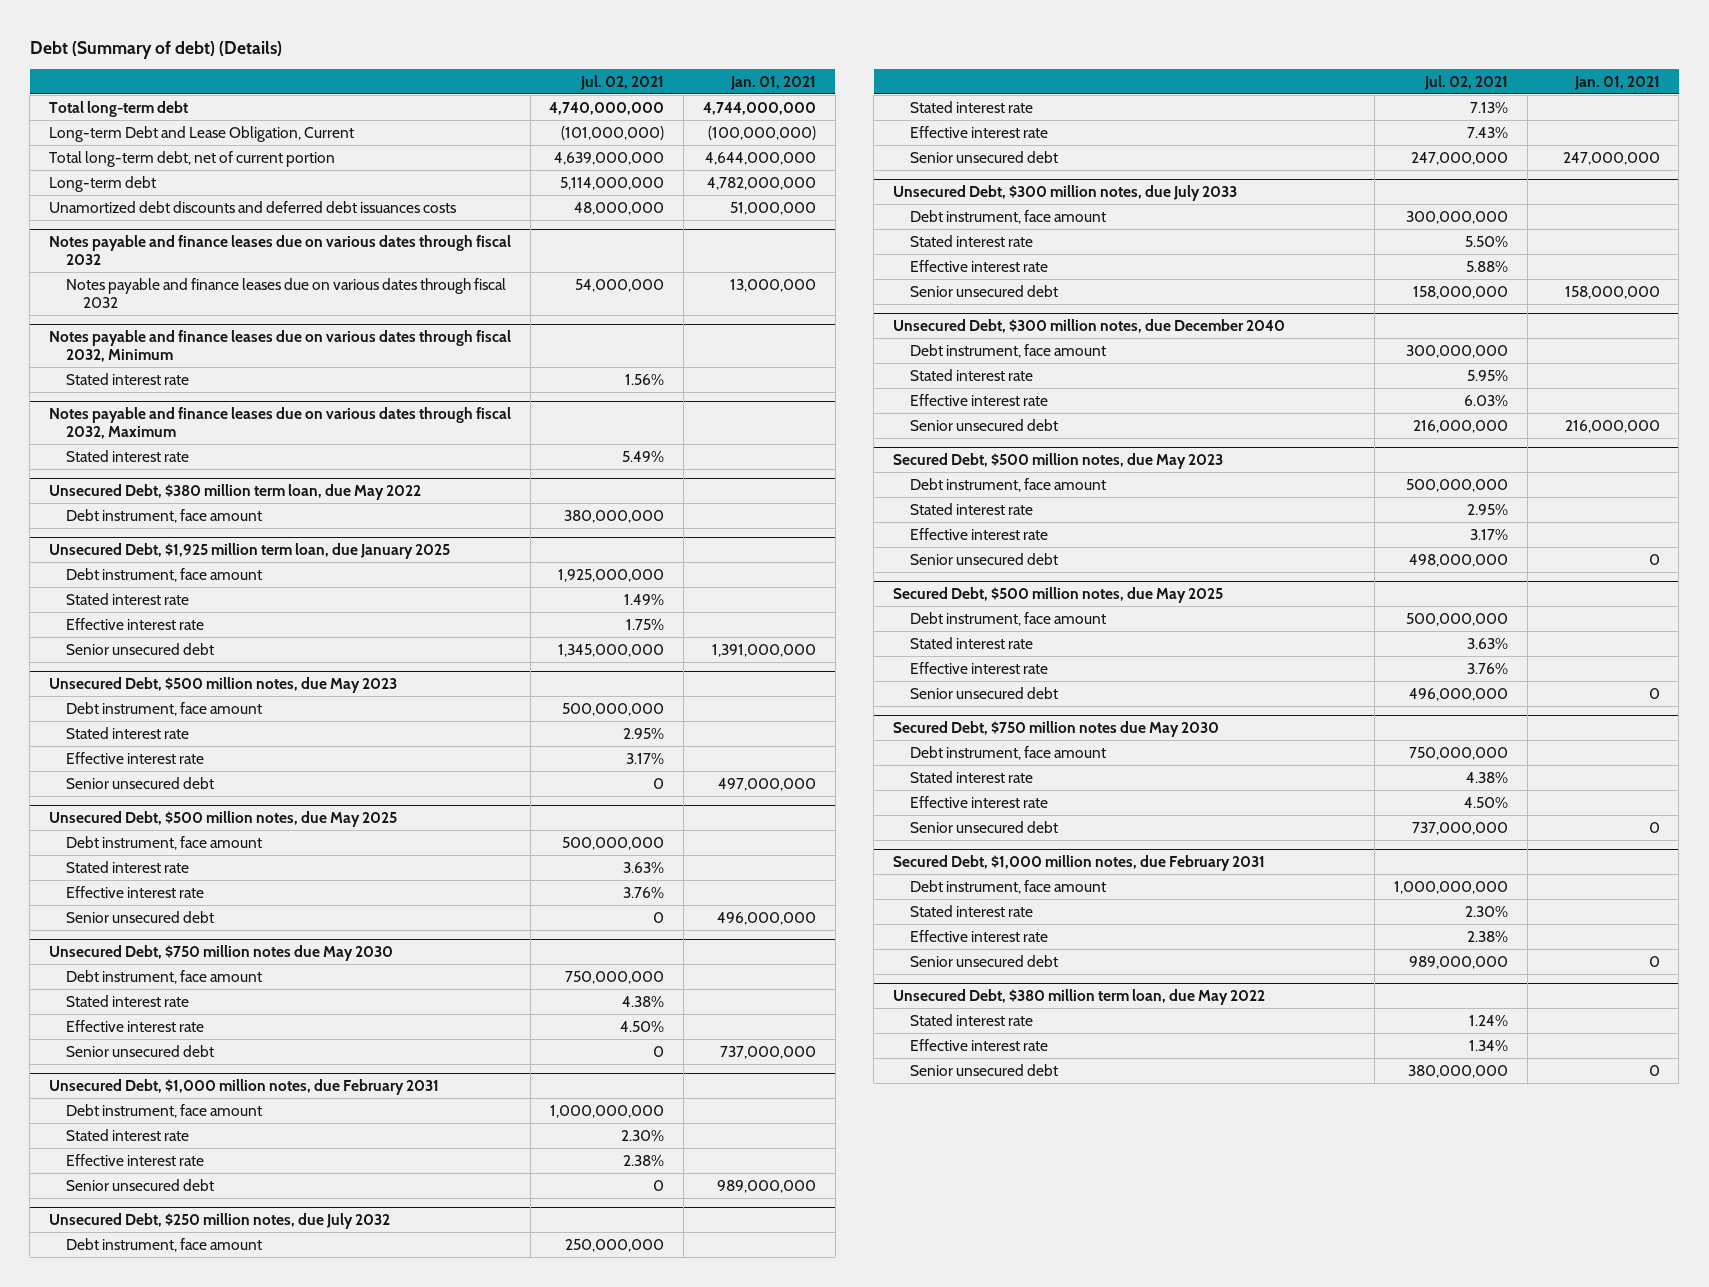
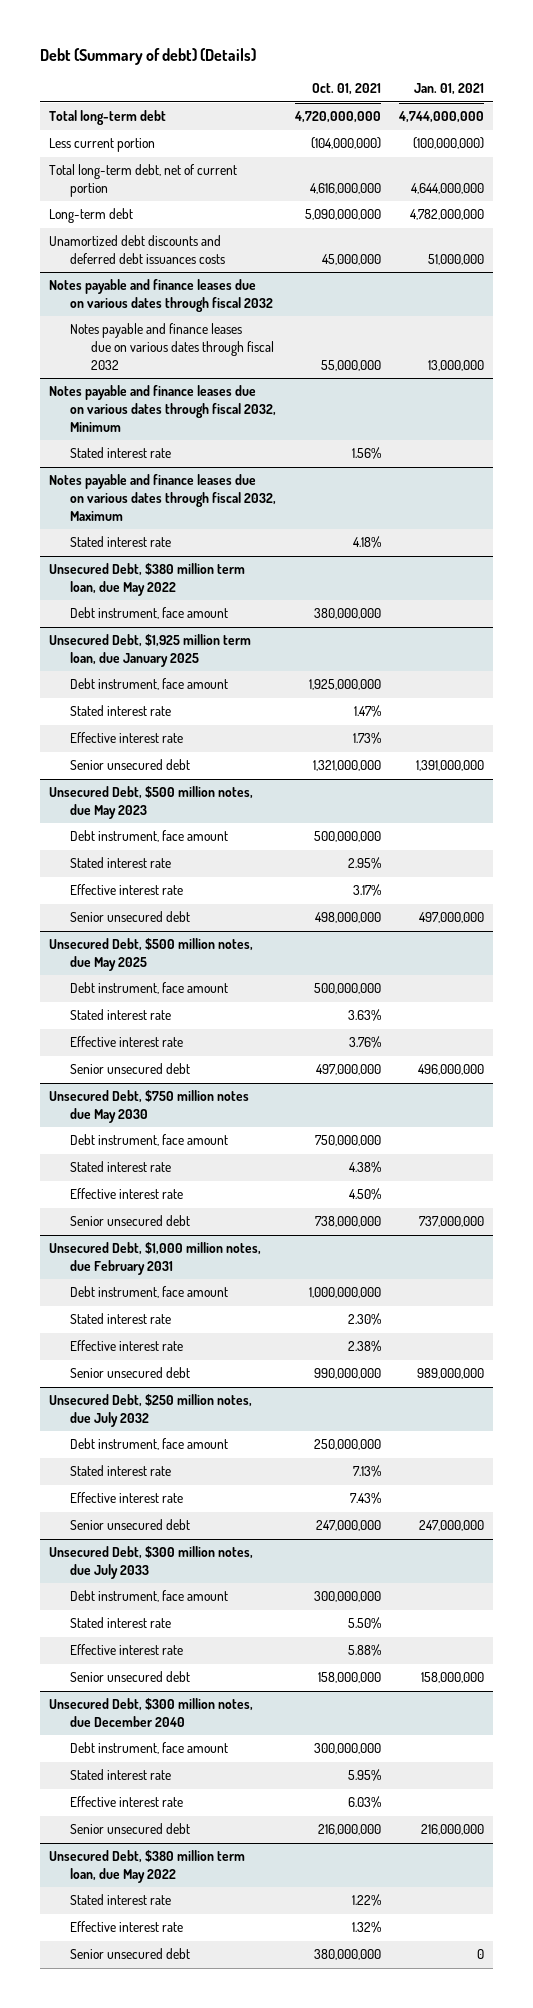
- | Jul. 02, 2021 | Jan. 01, 2021
+ | Oct. 01, 2021 | Jan. 01, 2021
- Long-term Debt and Lease Obligation, Current | (101,000,000) | (100,000,000)
+ Less current portion | (104,000,000) | (100,000,000)
- Secured Debt, $500 million notes, due May 2023
- Debt instrument, face amount | 500,000,000 |
- Stated interest rate | 2.95% |
- Effective interest rate | 3.17% |
- Senior unsecured debt | 498,000,000 | 0
- Secured Debt, $500 million notes, due May 2025
- Debt instrument, face amount | 500,000,000 |
- Stated interest rate | 3.63% |
- Effective interest rate | 3.76% |
- Senior unsecured debt | 496,000,000 | 0
- Secured Debt, $750 million notes due May 2030
- Debt instrument, face amount | 750,000,000 |
- Stated interest rate | 4.38% |
- Effective interest rate | 4.50% |
- Senior unsecured debt | 737,000,000 | 0
- Secured Debt, $1,000 million notes, due February 2031
- Debt instrument, face amount | 1,000,000,000 |
- Stated interest rate | 2.30% |
- Effective interest rate | 2.38% |
- Senior unsecured debt | 989,000,000 | 0

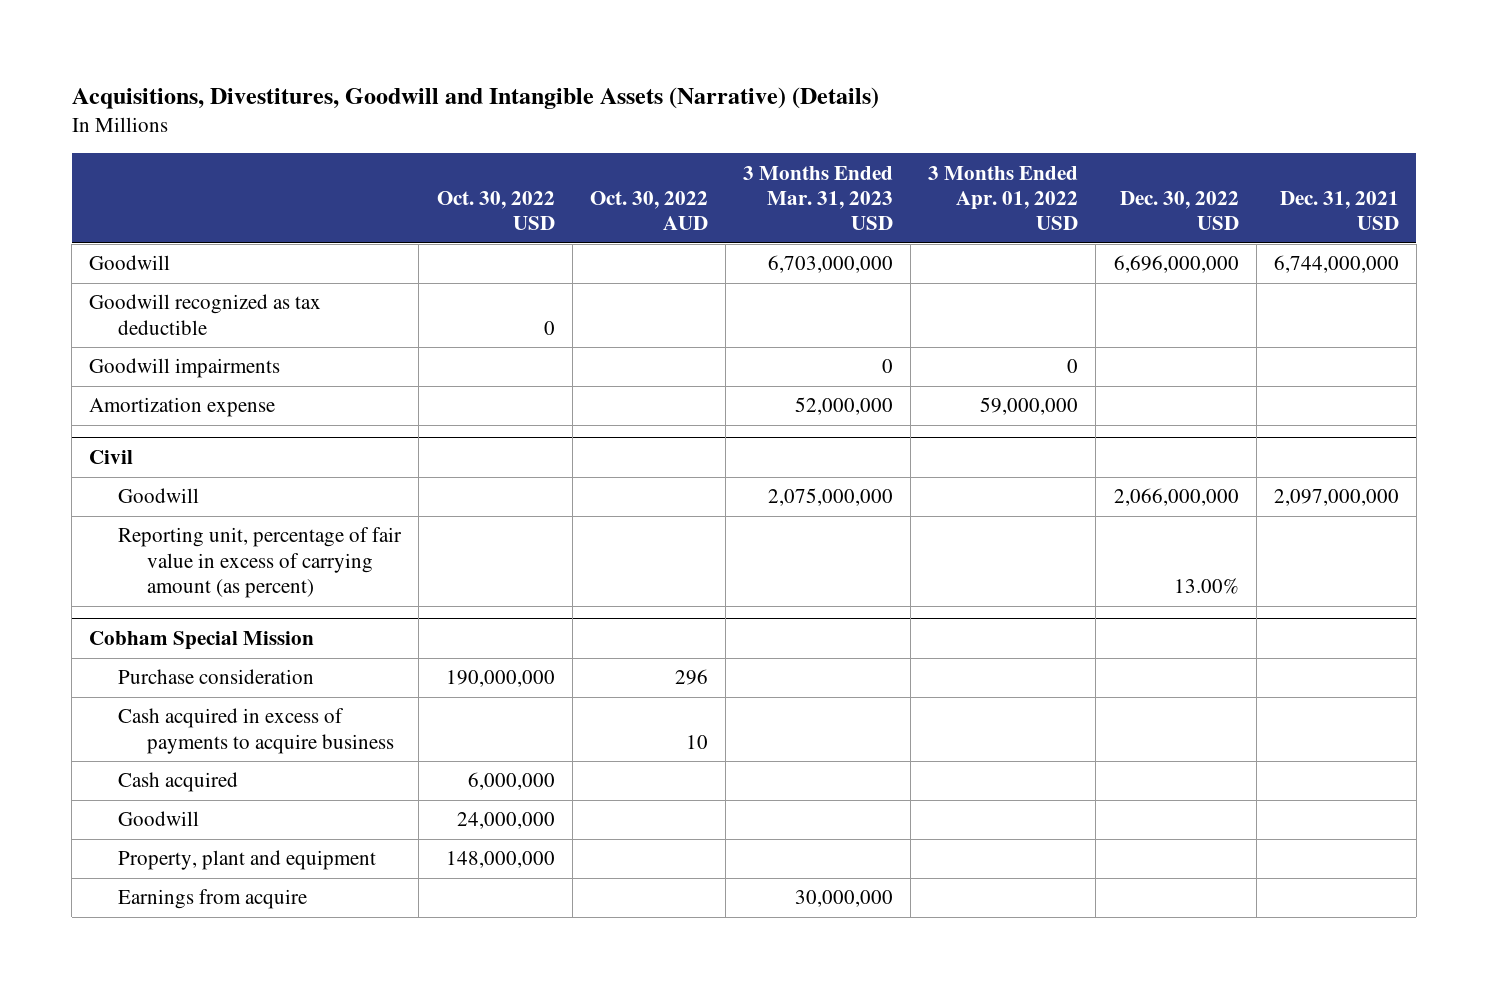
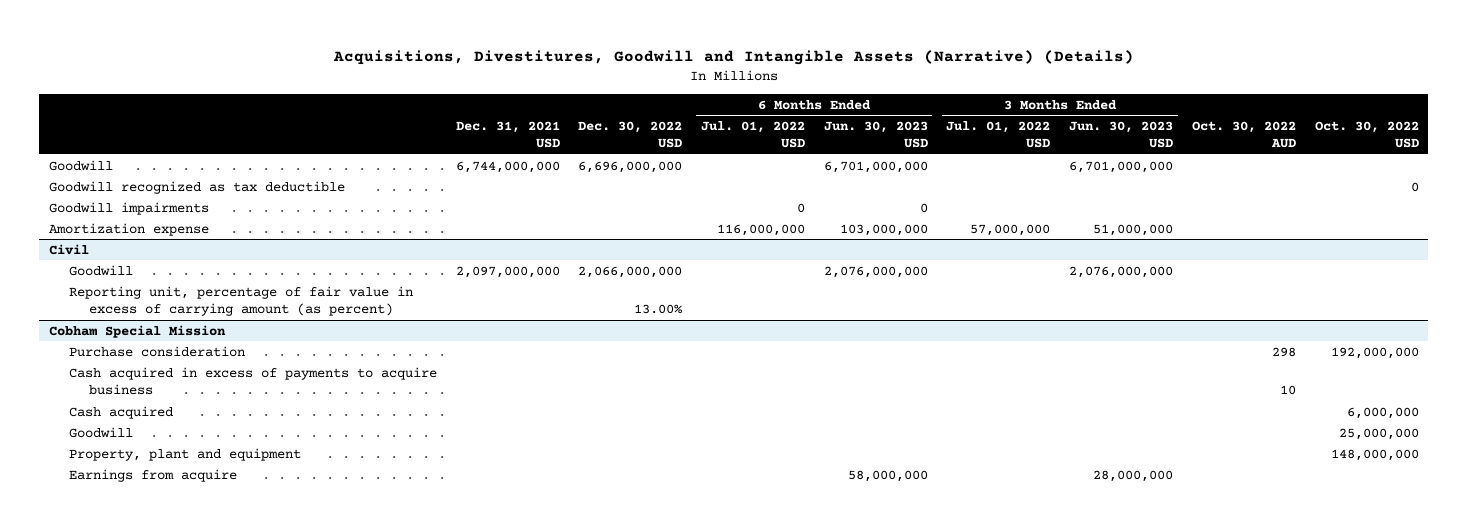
- | Oct. 30, 2022 USD | Oct. 30, 2022 AUD | 3 Months Ended Mar. 31, 2023 USD | 3 Months Ended Apr. 01, 2022 USD | Dec. 30, 2022 USD | Dec. 31, 2021 USD
+ | Dec. 31, 2021 USD | Dec. 30, 2022 USD | 6 Months Ended Jul. 01, 2022 USD | 6 Months Ended Jun. 30, 2023 USD | 3 Months Ended Jul. 01, 2022 USD | 3 Months Ended Jun. 30, 2023 USD | Oct. 30, 2022 AUD | Oct. 30, 2022 USD
@ Cobham Special Mission
- Purchase consideration | 190,000,000 | 296 | | | |
+ Purchase consideration | | | | | | | 298 | 192,000,000
- Goodwill | 24,000,000 | | | | |
+ Goodwill | | | | | | | | 25,000,000

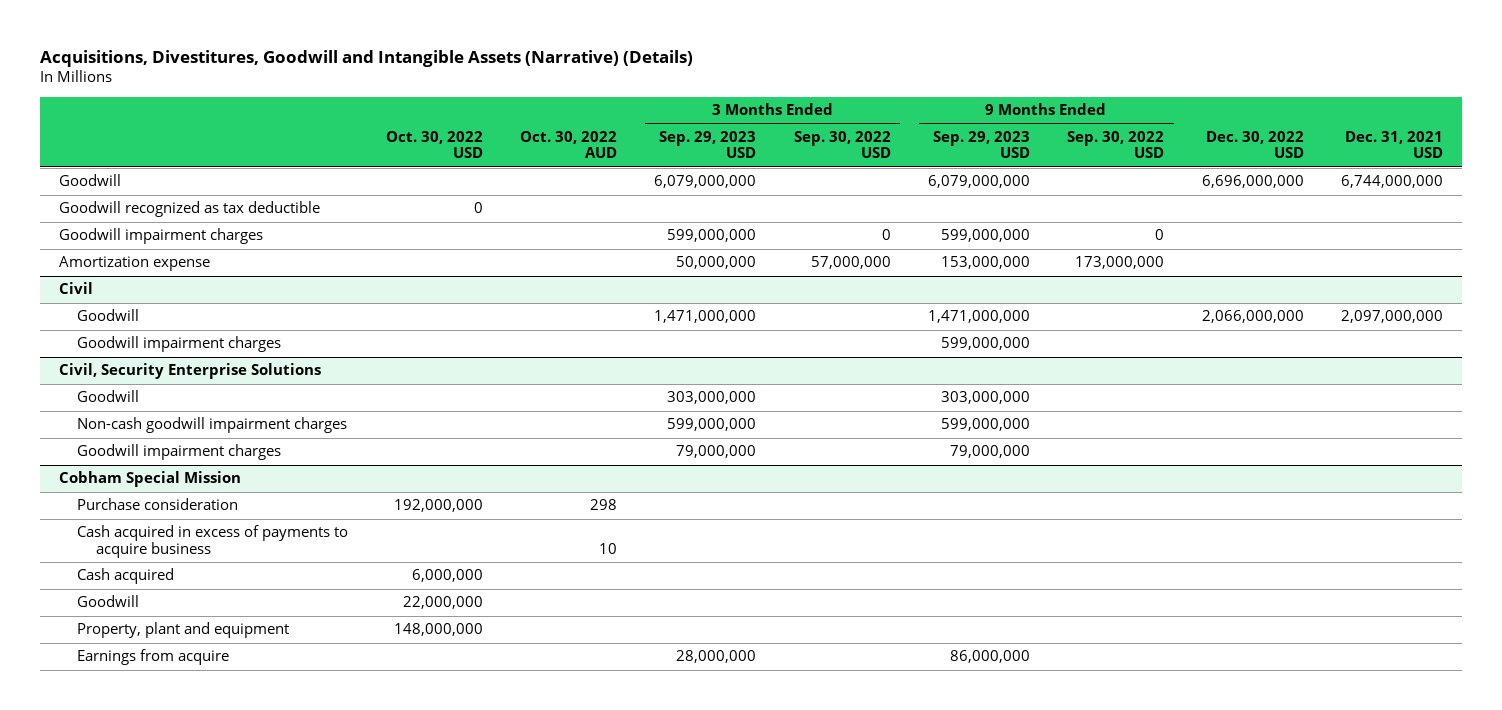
- | Dec. 31, 2021 USD | Dec. 30, 2022 USD | 6 Months Ended Jul. 01, 2022 USD | 6 Months Ended Jun. 30, 2023 USD | 3 Months Ended Jul. 01, 2022 USD | 3 Months Ended Jun. 30, 2023 USD | Oct. 30, 2022 AUD | Oct. 30, 2022 USD
+ | Oct. 30, 2022 USD | Oct. 30, 2022 AUD | 3 Months Ended Sep. 29, 2023 USD | 3 Months Ended Sep. 30, 2022 USD | 9 Months Ended Sep. 29, 2023 USD | 9 Months Ended Sep. 30, 2022 USD | Dec. 30, 2022 USD | Dec. 31, 2021 USD
- Goodwill impairments | | | 0 | 0 | | | |
+ Goodwill impairment charges | | | 599,000,000 | 0 | 599,000,000 | 0 | |
@ Civil
- Reporting unit, percentage of fair value in excess of carrying amount (as percent) | | 13.00% | | | | | |
+ Goodwill impairment charges | | | | | 599,000,000 | | |
+ Civil, Security Enterprise Solutions
+ Goodwill | | | 303,000,000 | | 303,000,000 | | |
+ Non-cash goodwill impairment charges | | | 599,000,000 | | 599,000,000 | | |
+ Goodwill impairment charges | | | 79,000,000 | | 79,000,000 | | |
@ Cobham Special Mission
- Goodwill | | | | | | | | 25,000,000
+ Goodwill | 22,000,000 | | | | | | |

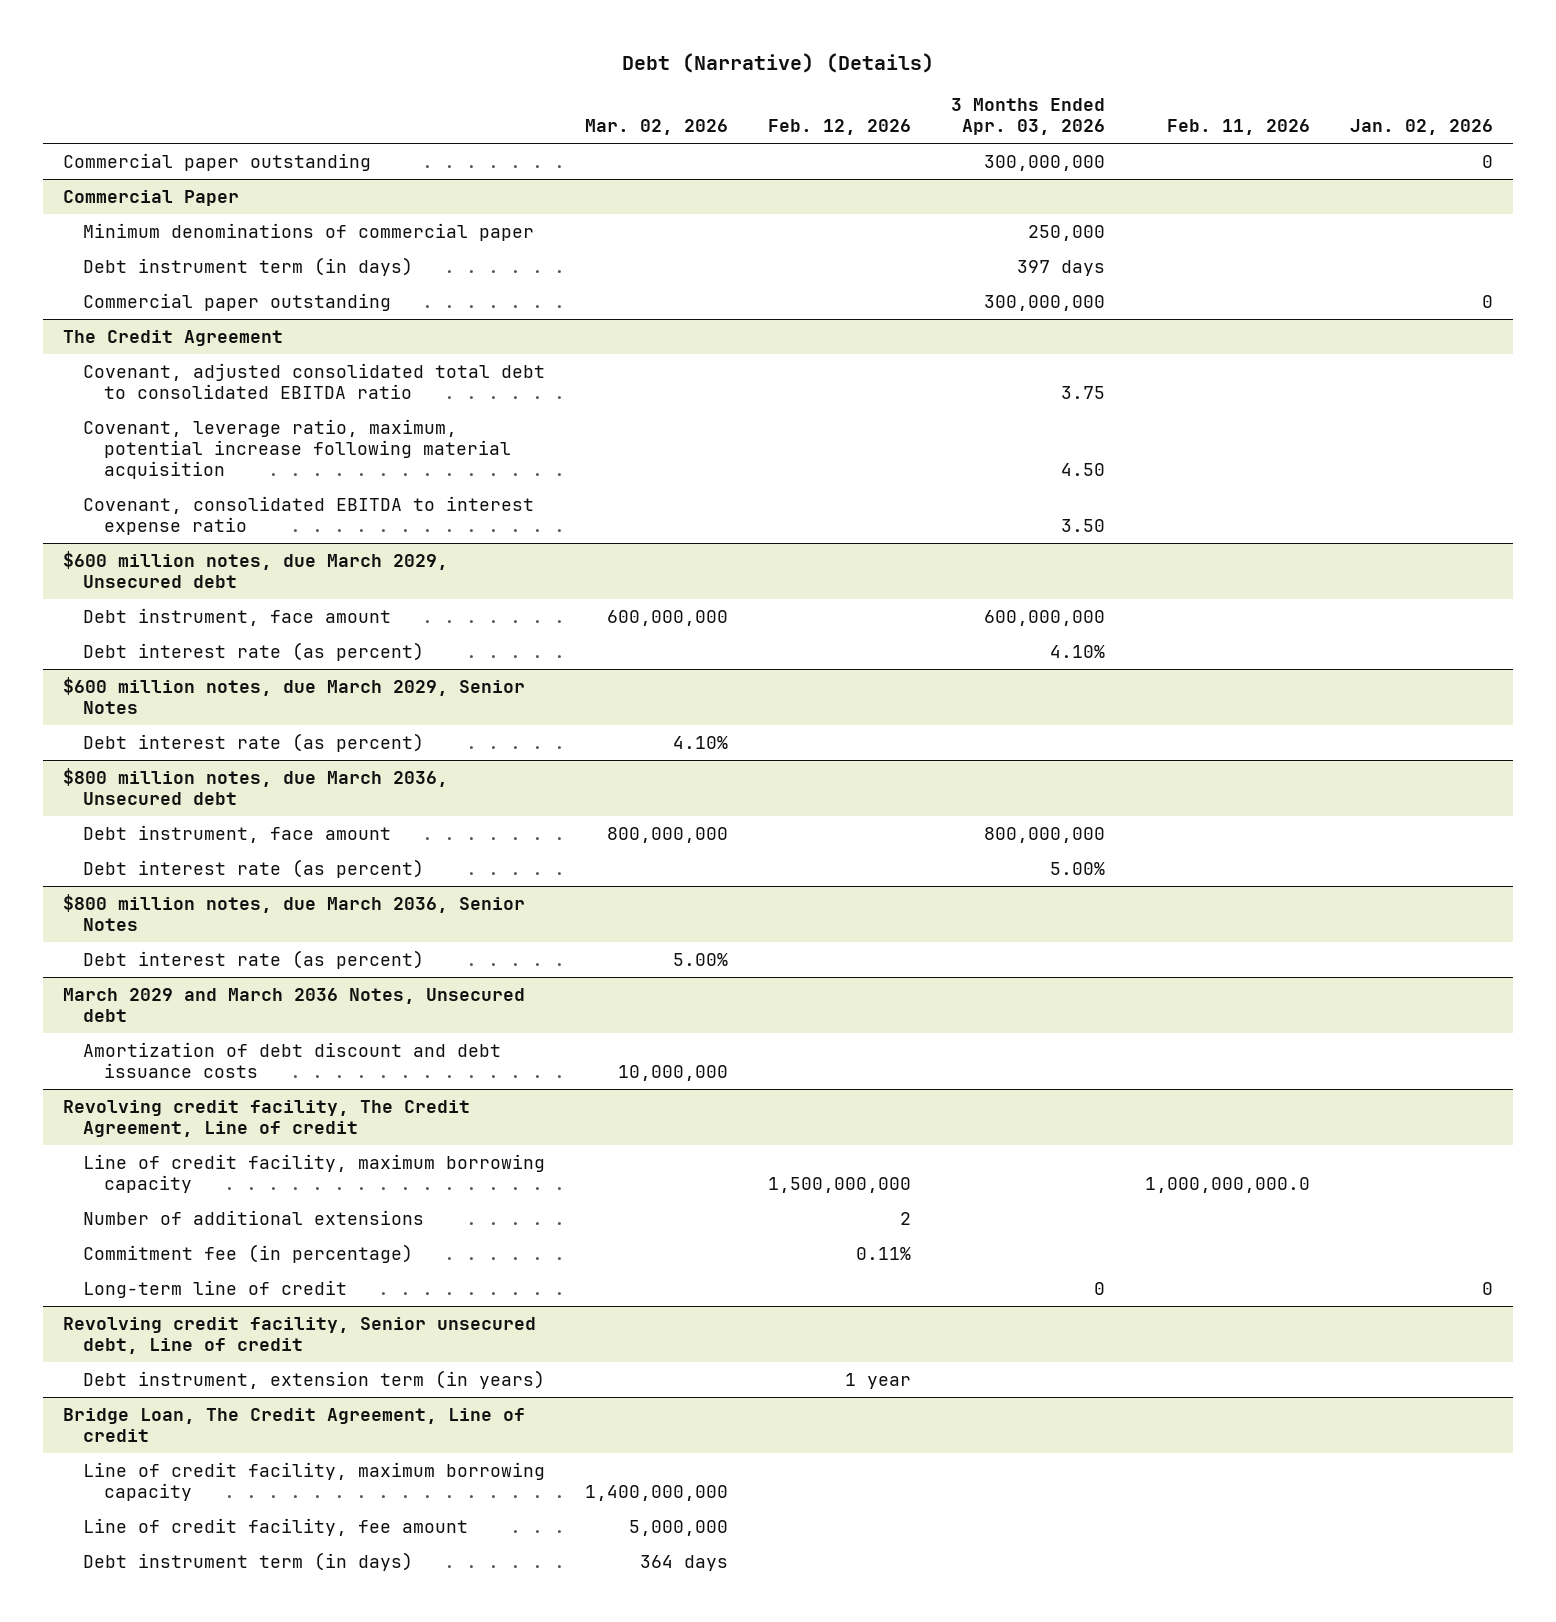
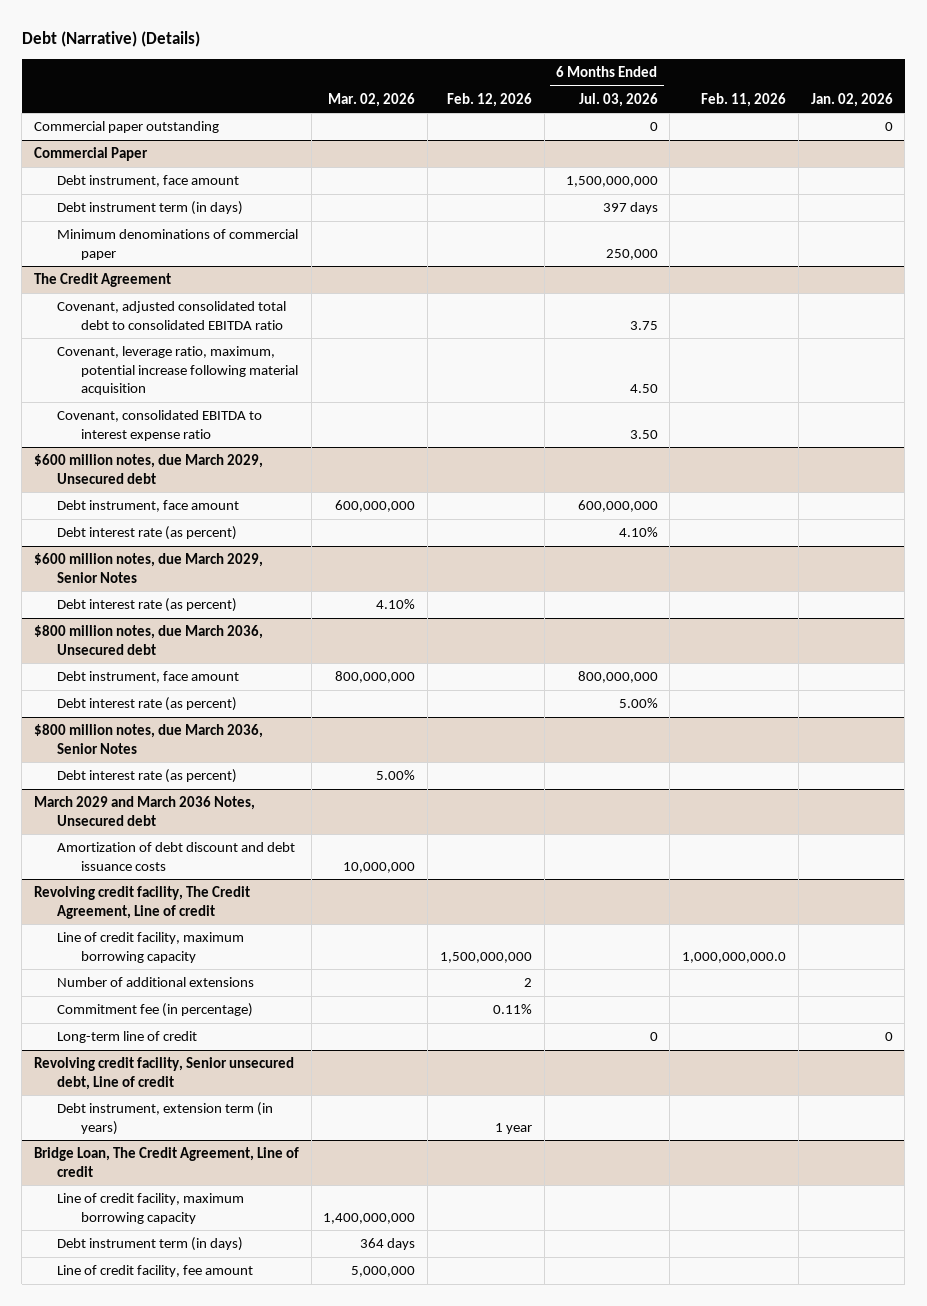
- | Mar. 02, 2026 | Feb. 12, 2026 | 3 Months Ended Apr. 03, 2026 | Feb. 11, 2026 | Jan. 02, 2026
+ | Mar. 02, 2026 | Feb. 12, 2026 | 6 Months Ended Jul. 03, 2026 | Feb. 11, 2026 | Jan. 02, 2026
@ Commercial Paper
+ Debt instrument, face amount | | | 1,500,000,000 | |
- Commercial paper outstanding | | | 300,000,000 | | 0
moved down: Minimum denominations of commercial paper | | | 250,000 | |
@ Bridge Loan, The Credit Agreement, Line of credit
moved down: Line of credit facility, fee amount | 5,000,000 | | | |

